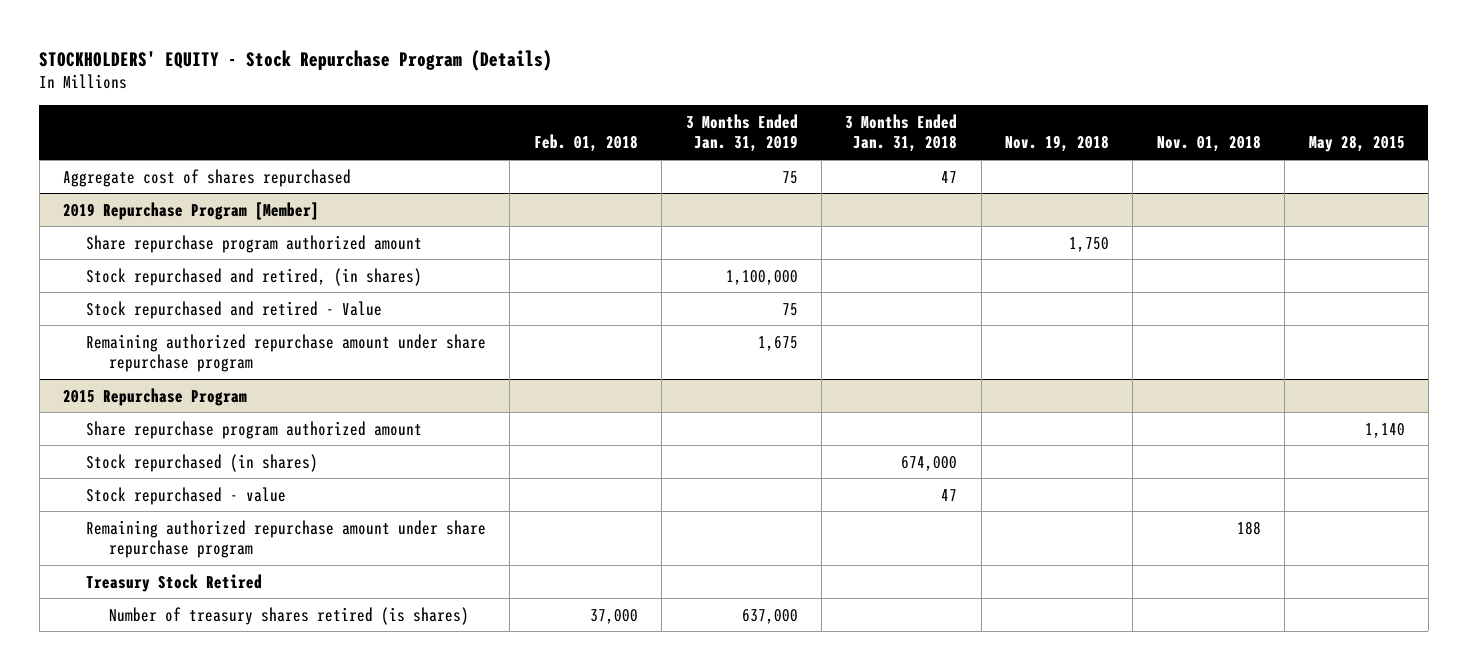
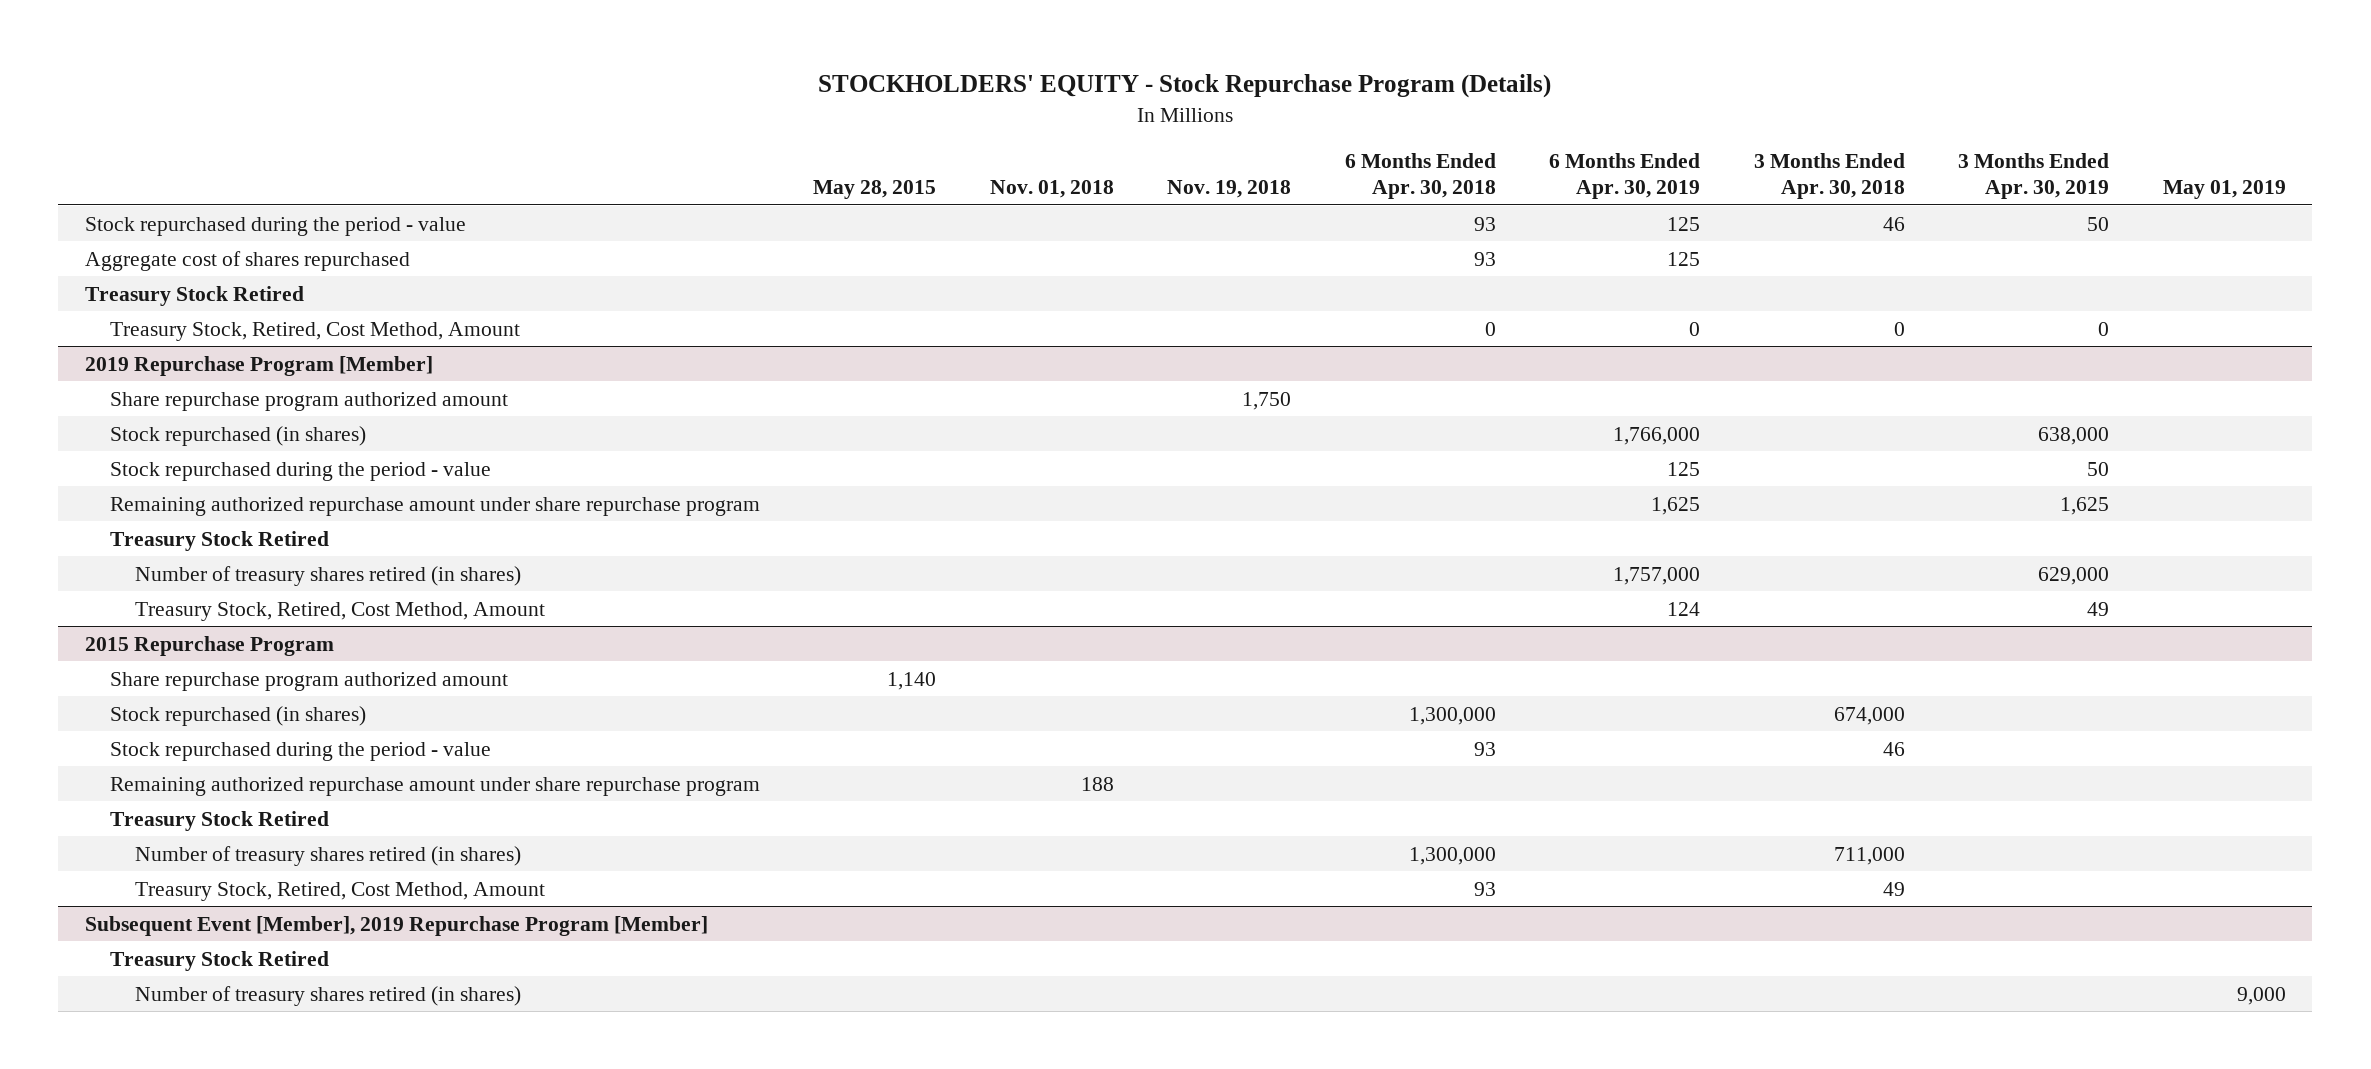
- | Feb. 01, 2018 | 3 Months Ended Jan. 31, 2019 | 3 Months Ended Jan. 31, 2018 | Nov. 19, 2018 | Nov. 01, 2018 | May 28, 2015
+ | May 28, 2015 | Nov. 01, 2018 | Nov. 19, 2018 | 6 Months Ended Apr. 30, 2018 | 6 Months Ended Apr. 30, 2019 | 3 Months Ended Apr. 30, 2018 | 3 Months Ended Apr. 30, 2019 | May 01, 2019
+ Stock repurchased during the period - value | | | | 93 | 125 | 46 | 50 |
+ Treasury Stock Retired
+ Treasury Stock, Retired, Cost Method, Amount | | | | 0 | 0 | 0 | 0 |
@ 2019 Repurchase Program [Member]
- Stock repurchased and retired, (in shares) | | 1,100,000 | | | |
- Stock repurchased and retired - Value | | 75 | | | |
+ Stock repurchased (in shares) | | | | | 1,766,000 | | 638,000 |
+ Stock repurchased during the period - value | | | | | 125 | | 50 |
+ Treasury Stock Retired
+ Number of treasury shares retired (in shares) | | | | | 1,757,000 | | 629,000 |
+ Treasury Stock, Retired, Cost Method, Amount | | | | | 124 | | 49 |
@ 2015 Repurchase Program
- Stock repurchased - value | | | 47 | | |
+ Stock repurchased during the period - value | | | | 93 | | 46 | |
- Number of treasury shares retired (is shares) | 37,000 | 637,000 | | | |
+ Number of treasury shares retired (in shares) | | | | 1,300,000 | | 711,000 | |
+ Treasury Stock, Retired, Cost Method, Amount | | | | 93 | | 49 | |
+ Subsequent Event [Member], 2019 Repurchase Program [Member]
+ Treasury Stock Retired
+ Number of treasury shares retired (in shares) | | | | | | | | 9,000

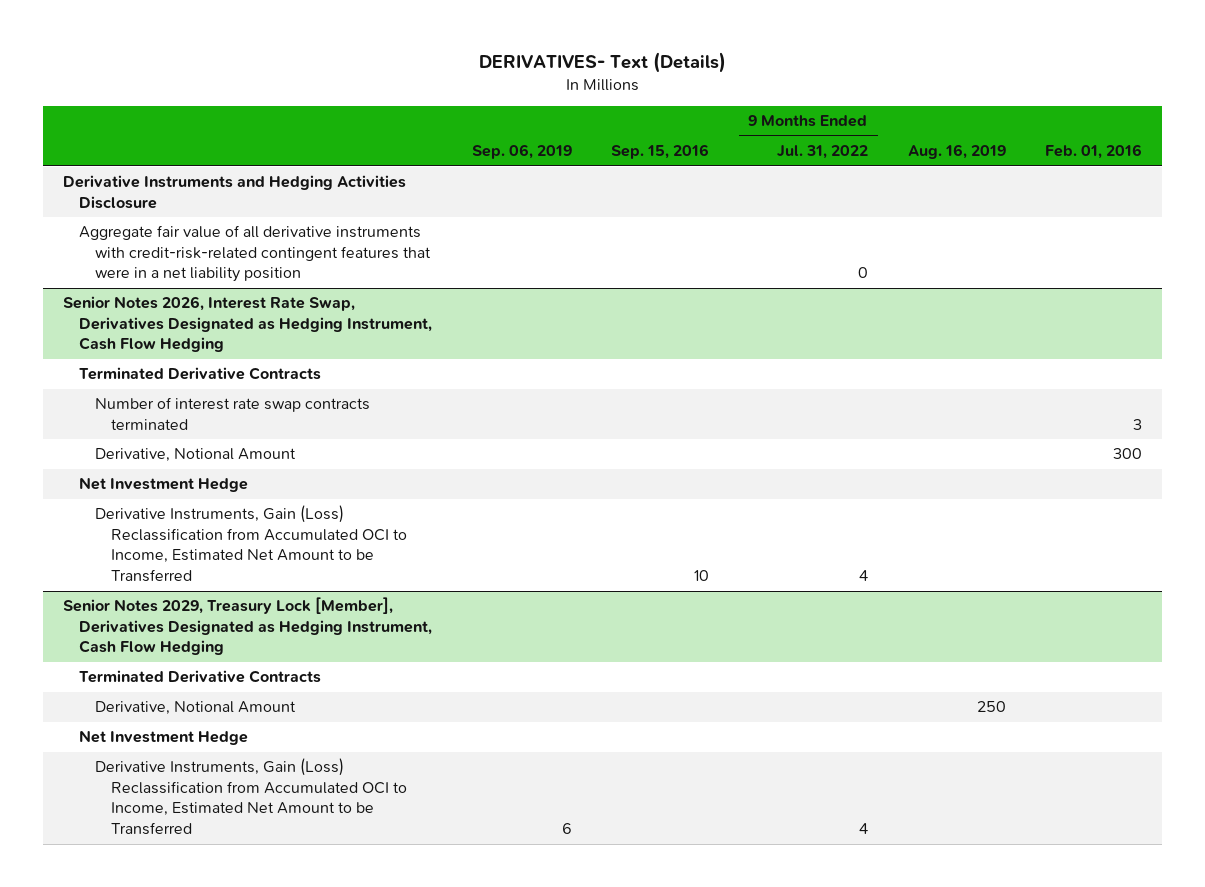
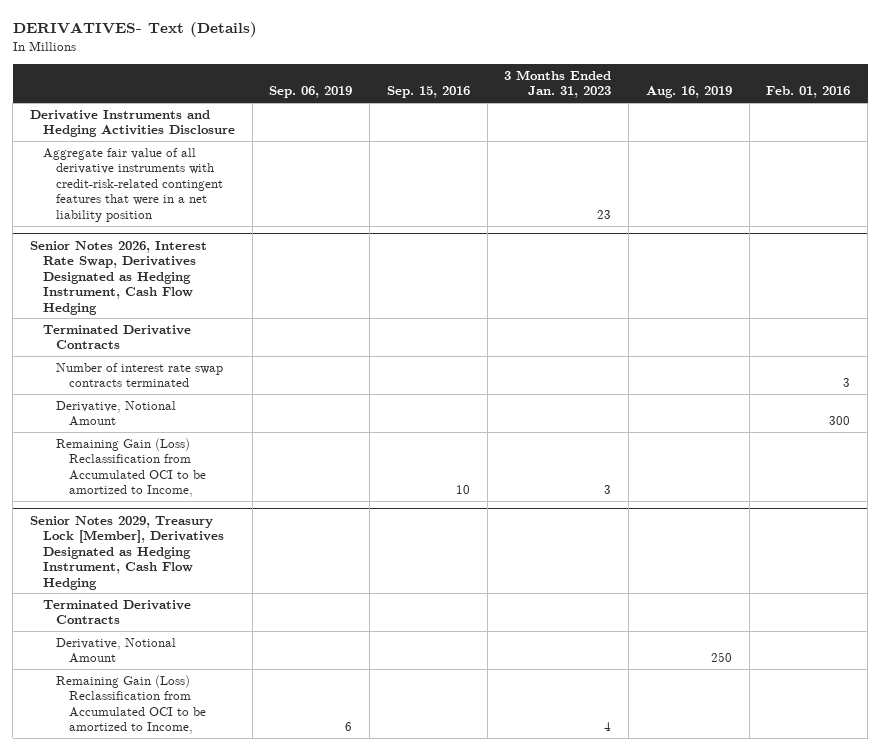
- | Sep. 06, 2019 | Sep. 15, 2016 | 9 Months Ended Jul. 31, 2022 | Aug. 16, 2019 | Feb. 01, 2016
+ | Sep. 06, 2019 | Sep. 15, 2016 | 3 Months Ended Jan. 31, 2023 | Aug. 16, 2019 | Feb. 01, 2016
@ Senior Notes 2026, Interest Rate Swap, Derivatives Designated as Hedging Instrument, Cash Flow Hedging
- Net Investment Hedge
- Derivative Instruments, Gain (Loss) Reclassification from Accumulated OCI to Income, Estimated Net Amount to be Transferred | | 10 | 4 | |
+ Remaining Gain (Loss) Reclassification from Accumulated OCI to be amortized to Income, | | 10 | 3 | |
@ Senior Notes 2029, Treasury Lock [Member], Derivatives Designated as Hedging Instrument, Cash Flow Hedging
- Net Investment Hedge
- Derivative Instruments, Gain (Loss) Reclassification from Accumulated OCI to Income, Estimated Net Amount to be Transferred | 6 | | 4 | |
+ Remaining Gain (Loss) Reclassification from Accumulated OCI to be amortized to Income, | 6 | | 4 | |

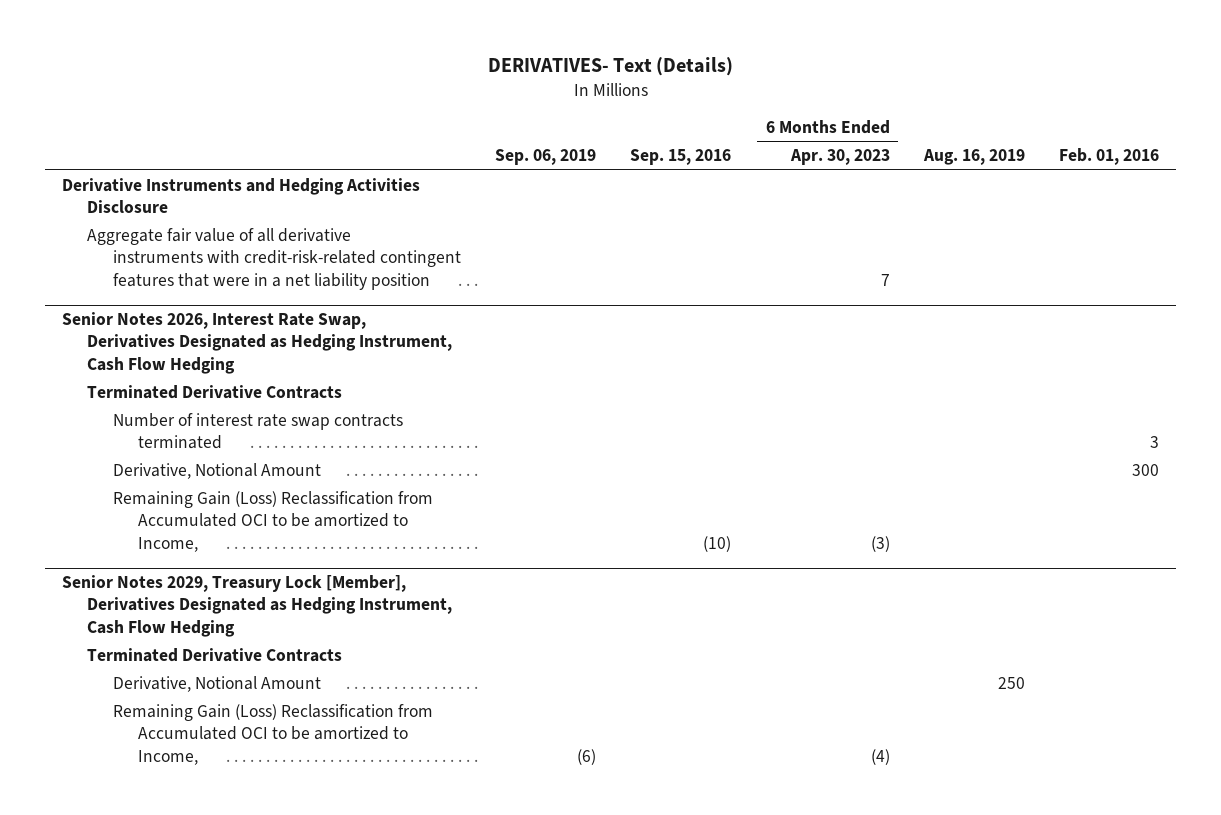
- | Sep. 06, 2019 | Sep. 15, 2016 | 3 Months Ended Jan. 31, 2023 | Aug. 16, 2019 | Feb. 01, 2016
+ | Sep. 06, 2019 | Sep. 15, 2016 | 6 Months Ended Apr. 30, 2023 | Aug. 16, 2019 | Feb. 01, 2016
@ Senior Notes 2026, Interest Rate Swap, Derivatives Designated as Hedging Instrument, Cash Flow Hedging
- Remaining Gain (Loss) Reclassification from Accumulated OCI to be amortized to Income, | | 10 | 3 | |
+ Remaining Gain (Loss) Reclassification from Accumulated OCI to be amortized to Income, | | (10) | (3) | |
@ Senior Notes 2029, Treasury Lock [Member], Derivatives Designated as Hedging Instrument, Cash Flow Hedging
- Remaining Gain (Loss) Reclassification from Accumulated OCI to be amortized to Income, | 6 | | 4 | |
+ Remaining Gain (Loss) Reclassification from Accumulated OCI to be amortized to Income, | (6) | | (4) | |

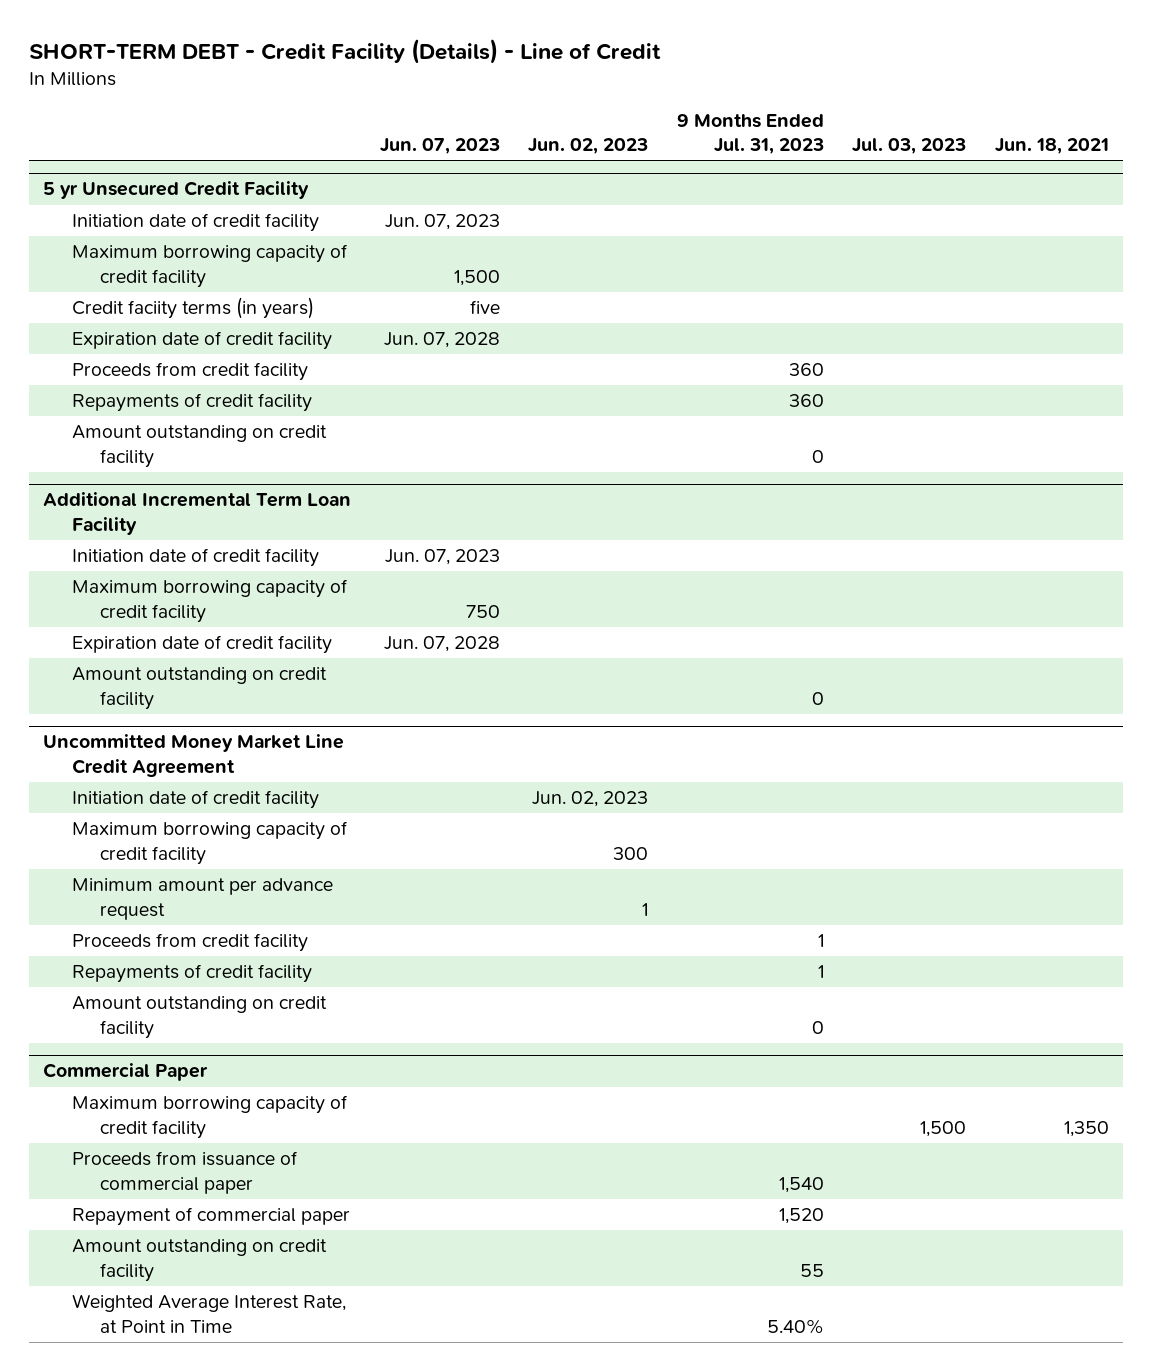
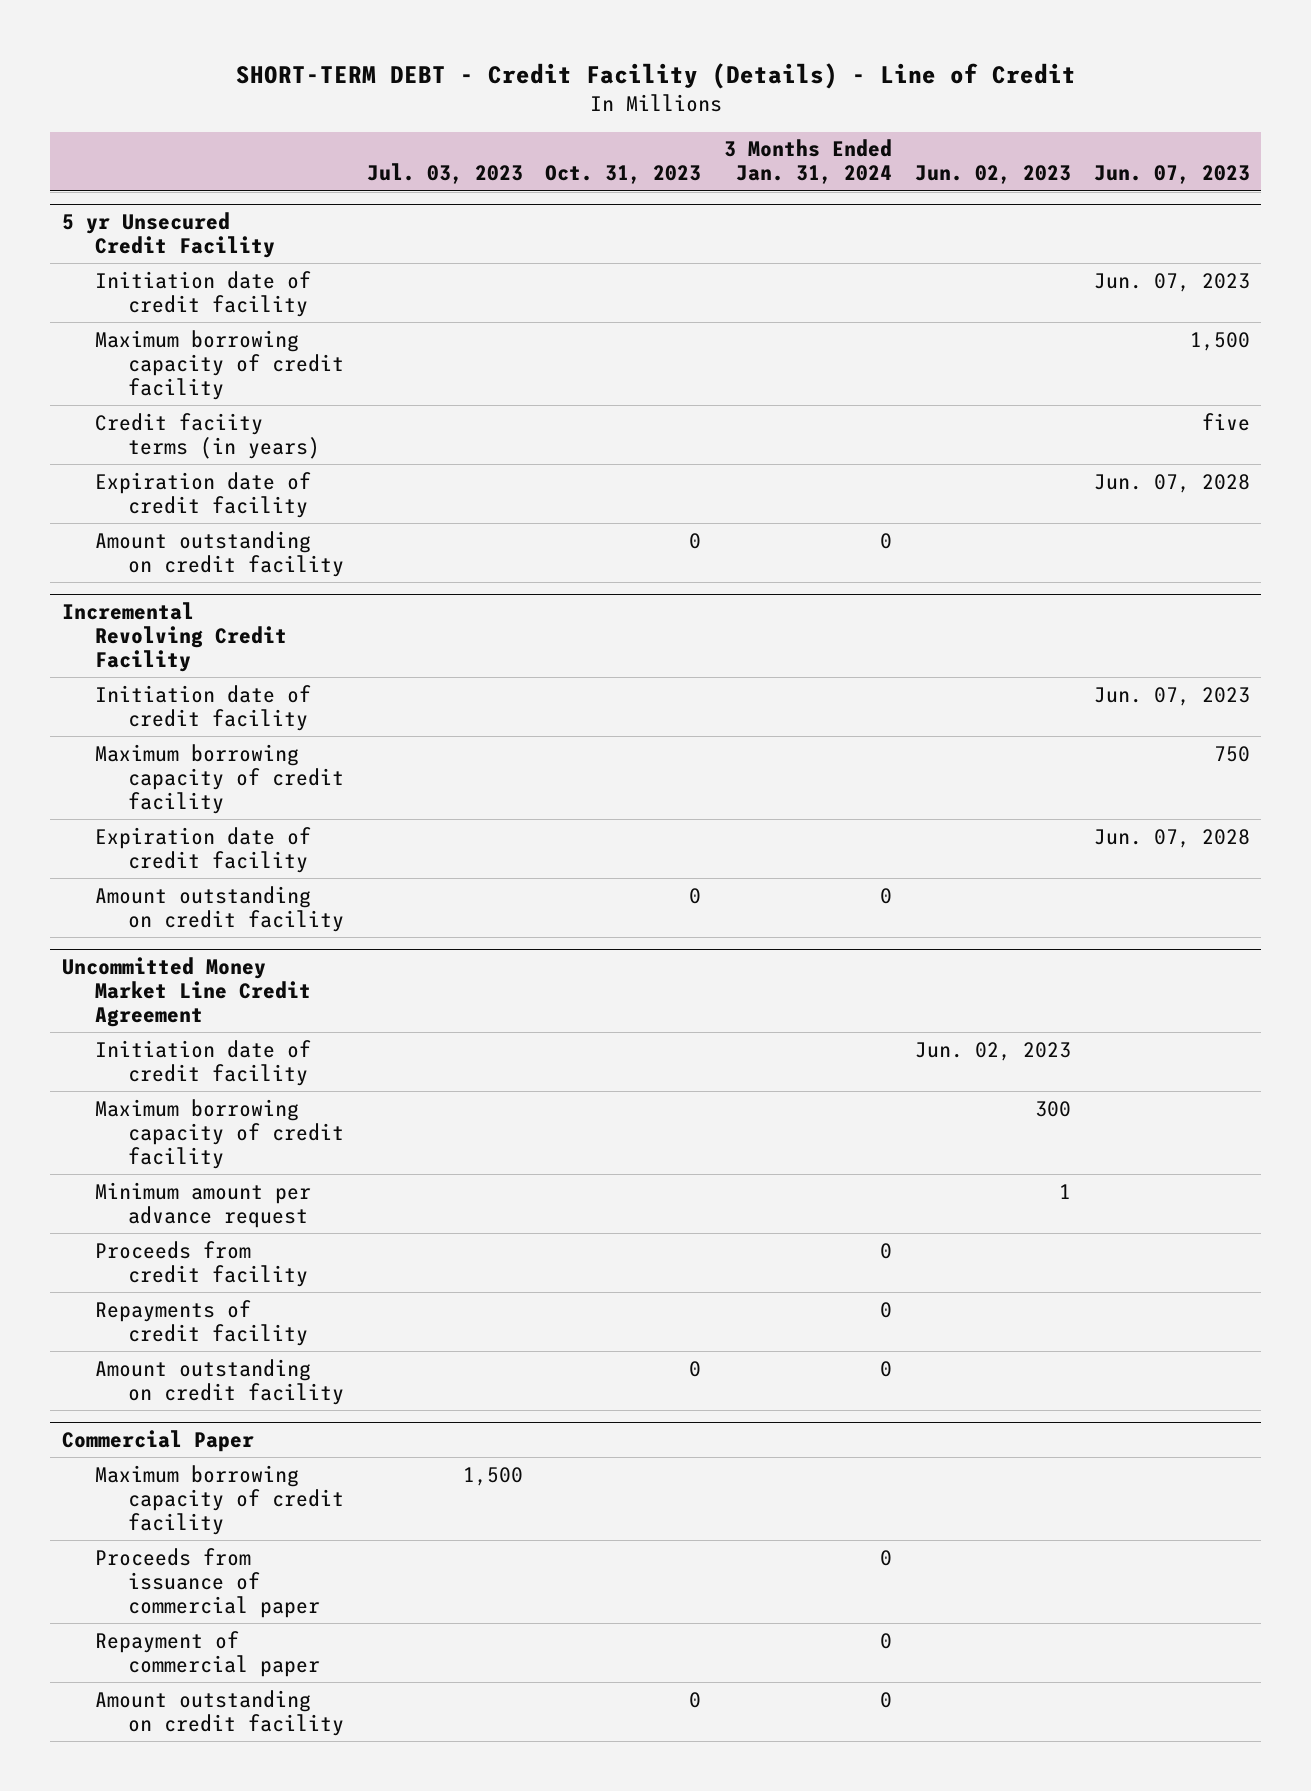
- | Jun. 07, 2023 | Jun. 02, 2023 | 9 Months Ended Jul. 31, 2023 | Jul. 03, 2023 | Jun. 18, 2021
+ | Jul. 03, 2023 | Oct. 31, 2023 | 3 Months Ended Jan. 31, 2024 | Jun. 02, 2023 | Jun. 07, 2023
@ 5 yr Unsecured Credit Facility
- Proceeds from credit facility | | | 360 | |
- Repayments of credit facility | | | 360 | |
- Additional Incremental Term Loan Facility
+ Incremental Revolving Credit Facility
@ Commercial Paper
- Weighted Average Interest Rate, at Point in Time | | | 5.40% | |

